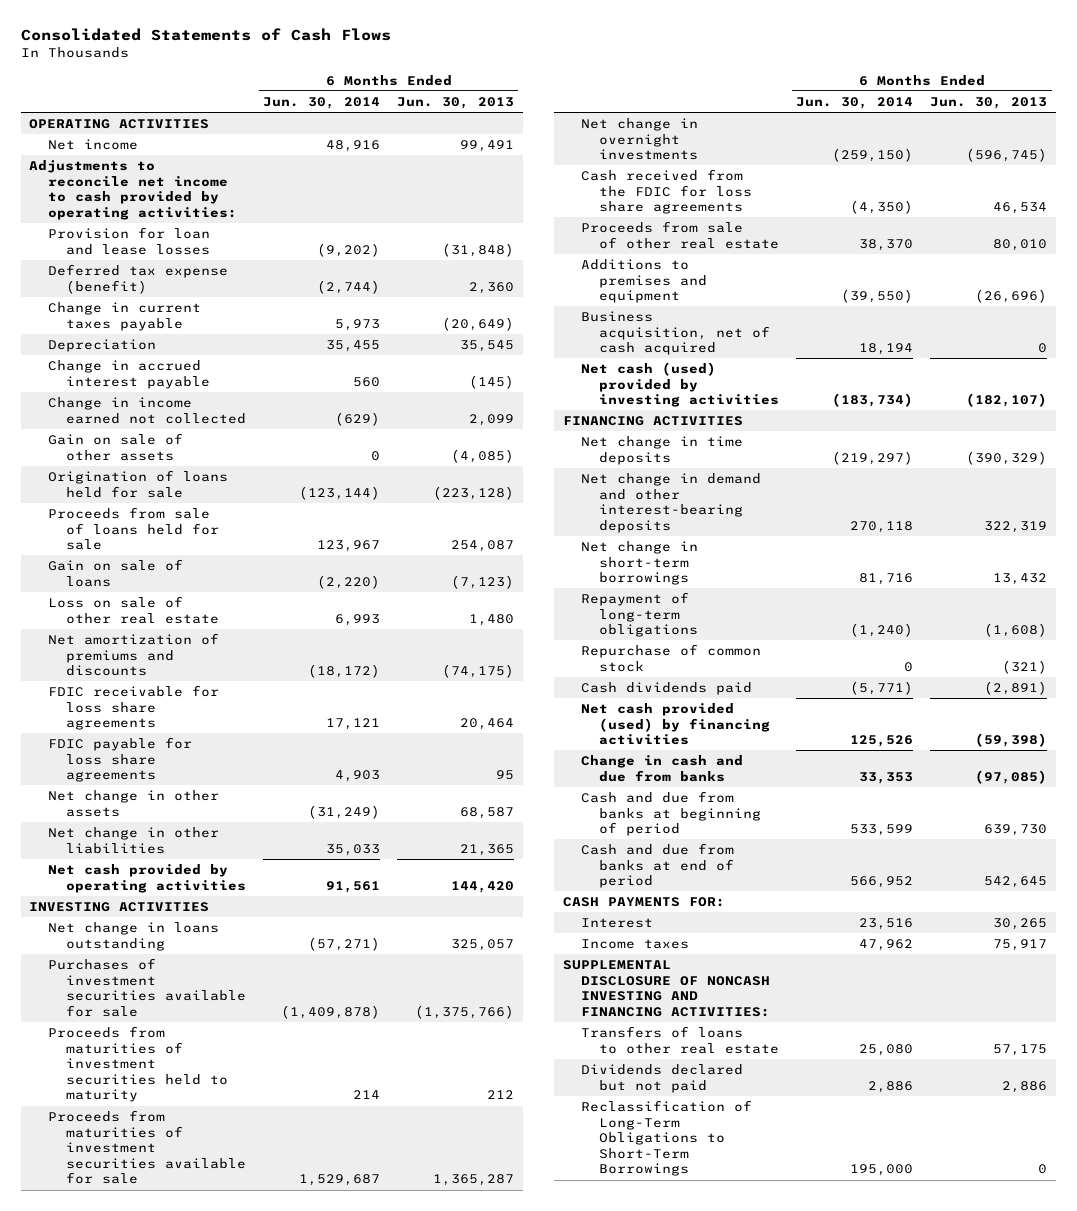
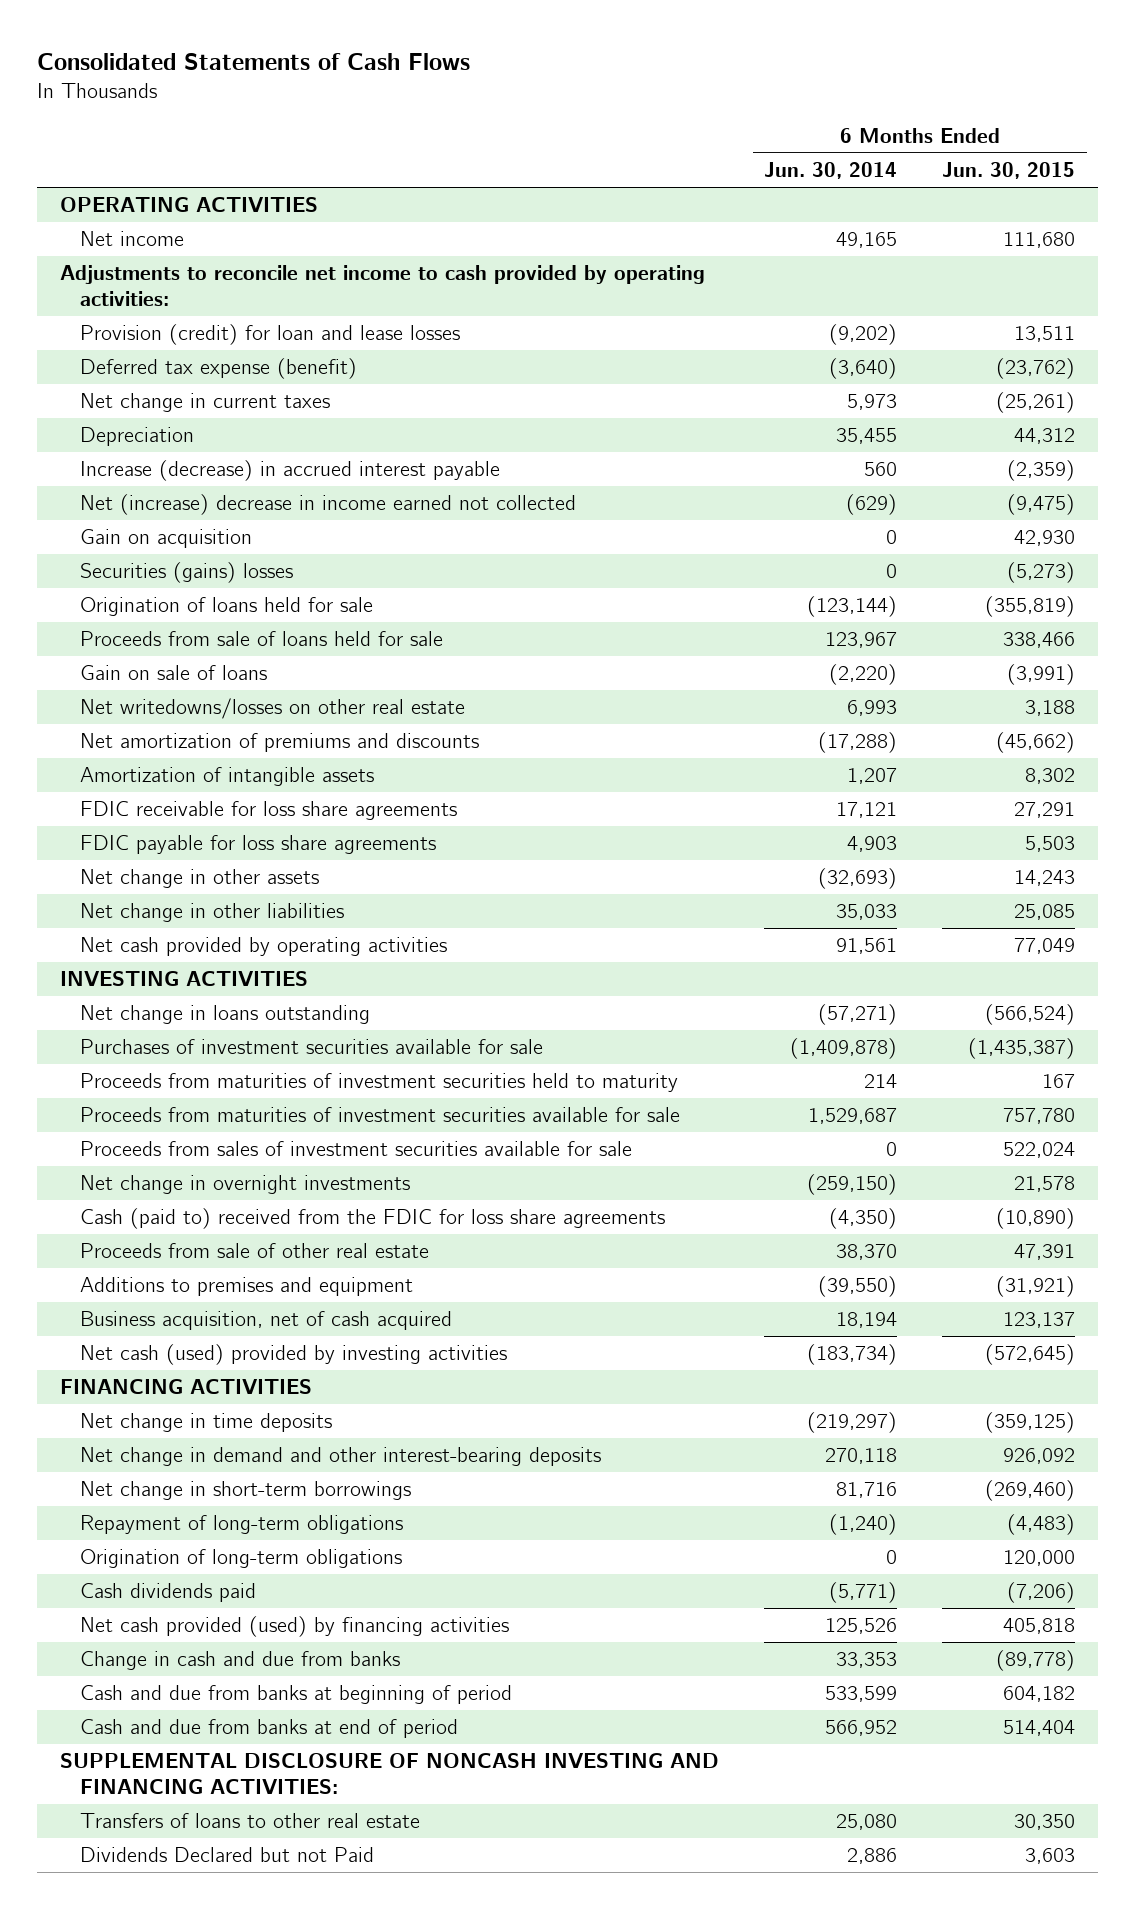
- | 6 Months Ended Jun. 30, 2014 | 6 Months Ended Jun. 30, 2013
+ | 6 Months Ended Jun. 30, 2014 | 6 Months Ended Jun. 30, 2015
- Net income | 48,916 | 99,491
+ Net income | 49,165 | 111,680
- Provision for loan and lease losses | (9,202) | (31,848)
- Deferred tax expense (benefit) | (2,744) | 2,360
- Change in current taxes payable | 5,973 | (20,649)
+ Provision (credit) for loan and lease losses | (9,202) | 13,511
+ Deferred tax expense (benefit) | (3,640) | (23,762)
+ Net change in current taxes | 5,973 | (25,261)
- Change in accrued interest payable | 560 | (145)
- Change in income earned not collected | (629) | 2,099
- Gain on sale of other assets | 0 | (4,085)
+ Increase (decrease) in accrued interest payable | 560 | (2,359)
+ Net (increase) decrease in income earned not collected | (629) | (9,475)
+ Gain on acquisition | 0 | 42,930
+ Securities (gains) losses | 0 | (5,273)
- Loss on sale of other real estate | 6,993 | 1,480
- Net amortization of premiums and discounts | (18,172) | (74,175)
+ Net writedowns/losses on other real estate | 6,993 | 3,188
+ Net amortization of premiums and discounts | (17,288) | (45,662)
+ Amortization of intangible assets | 1,207 | 8,302
- Net change in other assets | (31,249) | 68,587
+ Net change in other assets | (32,693) | 14,243
+ Proceeds from sales of investment securities available for sale | 0 | 522,024
- Cash received from the FDIC for loss share agreements | (4,350) | 46,534
+ Cash (paid to) received from the FDIC for loss share agreements | (4,350) | (10,890)
- Repurchase of common stock | 0 | (321)
+ Origination of long-term obligations | 0 | 120,000
- CASH PAYMENTS FOR:
- Interest | 23,516 | 30,265
- Income taxes | 47,962 | 75,917
- Dividends declared but not paid | 2,886 | 2,886
- Reclassification of Long-Term Obligations to Short-Term Borrowings | 195,000 | 0
+ Dividends Declared but not Paid | 2,886 | 3,603

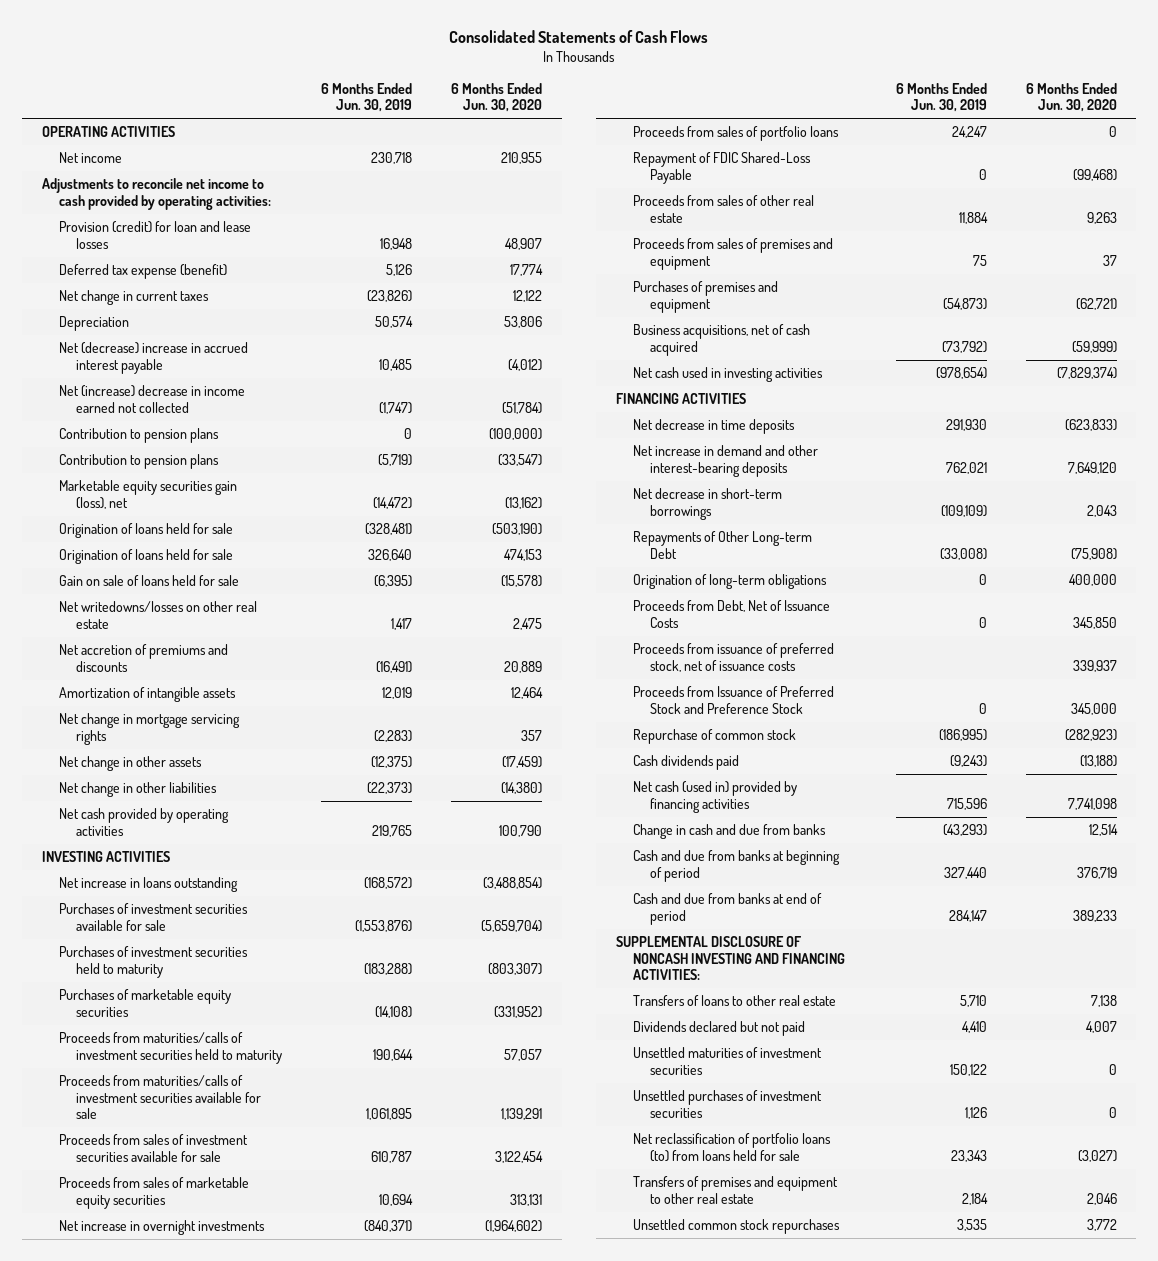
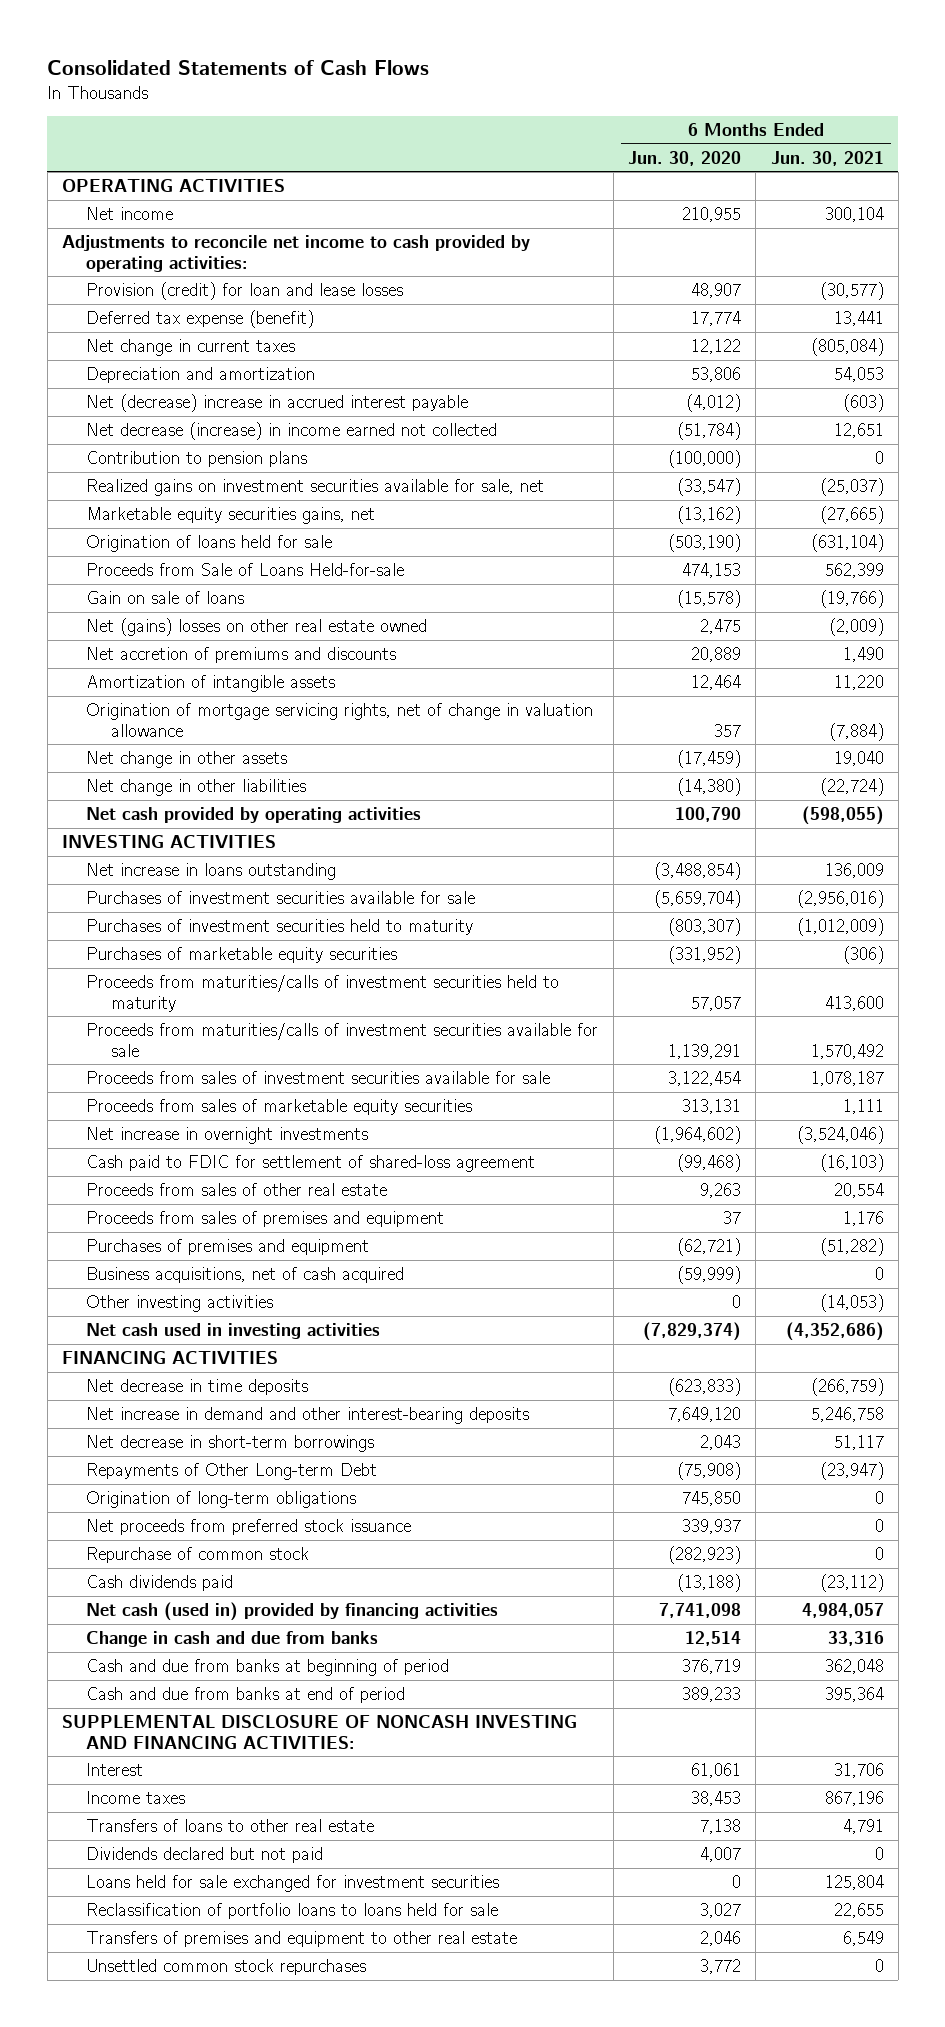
- | 6 Months Ended Jun. 30, 2019 | 6 Months Ended Jun. 30, 2020
+ | 6 Months Ended Jun. 30, 2020 | 6 Months Ended Jun. 30, 2021
- Depreciation | 50,574 | 53,806
+ Depreciation and amortization | 53,806 | 54,053
- Net (increase) decrease in income earned not collected | (1,747) | (51,784)
+ Net decrease (increase) in income earned not collected | (51,784) | 12,651
- Contribution to pension plans | (5,719) | (33,547)
- Marketable equity securities gain (loss), net | (14,472) | (13,162)
+ Realized gains on investment securities available for sale, net | (33,547) | (25,037)
+ Marketable equity securities gains, net | (13,162) | (27,665)
- Origination of loans held for sale | 326,640 | 474,153
- Gain on sale of loans held for sale | (6,395) | (15,578)
- Net writedowns/losses on other real estate | 1,417 | 2,475
+ Proceeds from Sale of Loans Held-for-sale | 474,153 | 562,399
+ Gain on sale of loans | (15,578) | (19,766)
+ Net (gains) losses on other real estate owned | 2,475 | (2,009)
- Net change in mortgage servicing rights | (2,283) | 357
+ Origination of mortgage servicing rights, net of change in valuation allowance | 357 | (7,884)
- Proceeds from sales of portfolio loans | 24,247 | 0
- Repayment of FDIC Shared-Loss Payable | 0 | (99,468)
+ Cash paid to FDIC for settlement of shared-loss agreement | (99,468) | (16,103)
+ Other investing activities | 0 | (14,053)
- Origination of long-term obligations | 0 | 400,000
- Proceeds from Debt, Net of Issuance Costs | 0 | 345,850
- Proceeds from issuance of preferred stock, net of issuance costs | | 339,937
- Proceeds from Issuance of Preferred Stock and Preference Stock | 0 | 345,000
+ Origination of long-term obligations | 745,850 | 0
+ Net proceeds from preferred stock issuance | 339,937 | 0
+ Interest | 61,061 | 31,706
+ Income taxes | 38,453 | 867,196
- Unsettled maturities of investment securities | 150,122 | 0
- Unsettled purchases of investment securities | 1,126 | 0
- Net reclassification of portfolio loans (to) from loans held for sale | 23,343 | (3,027)
+ Loans held for sale exchanged for investment securities | 0 | 125,804
+ Reclassification of portfolio loans to loans held for sale | 3,027 | 22,655

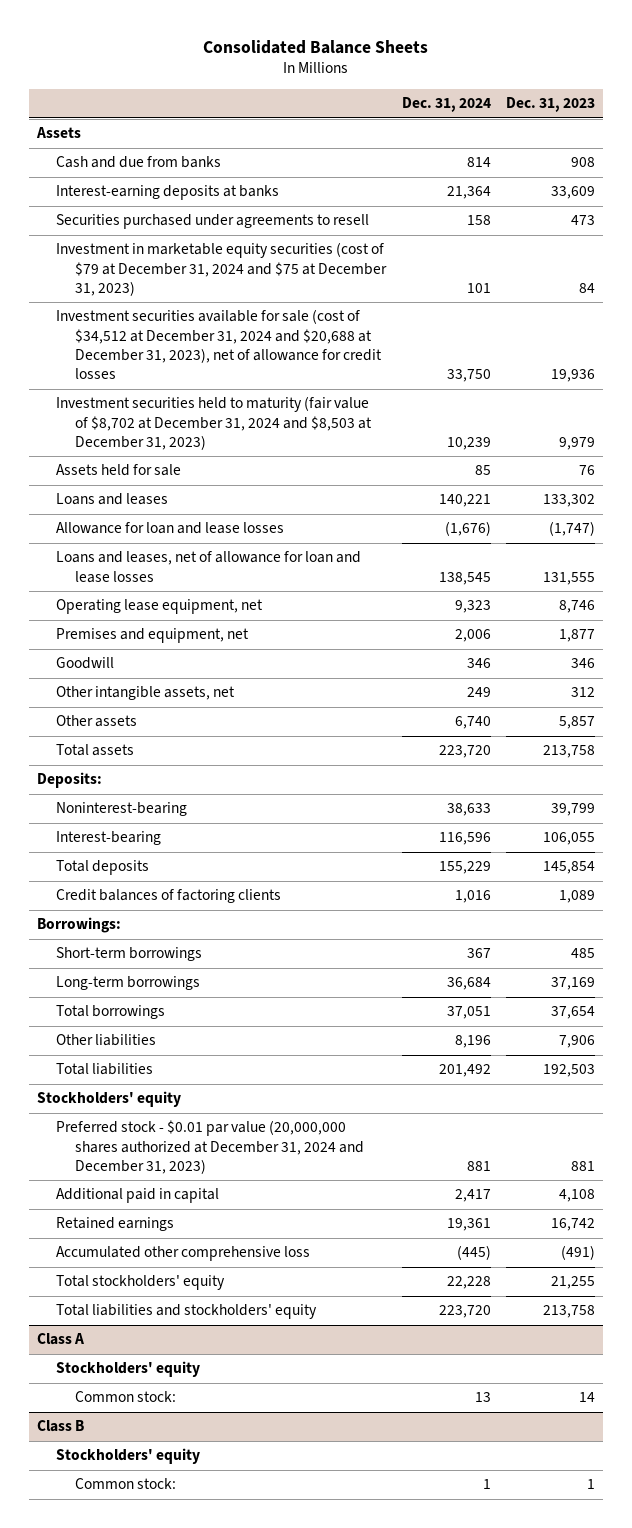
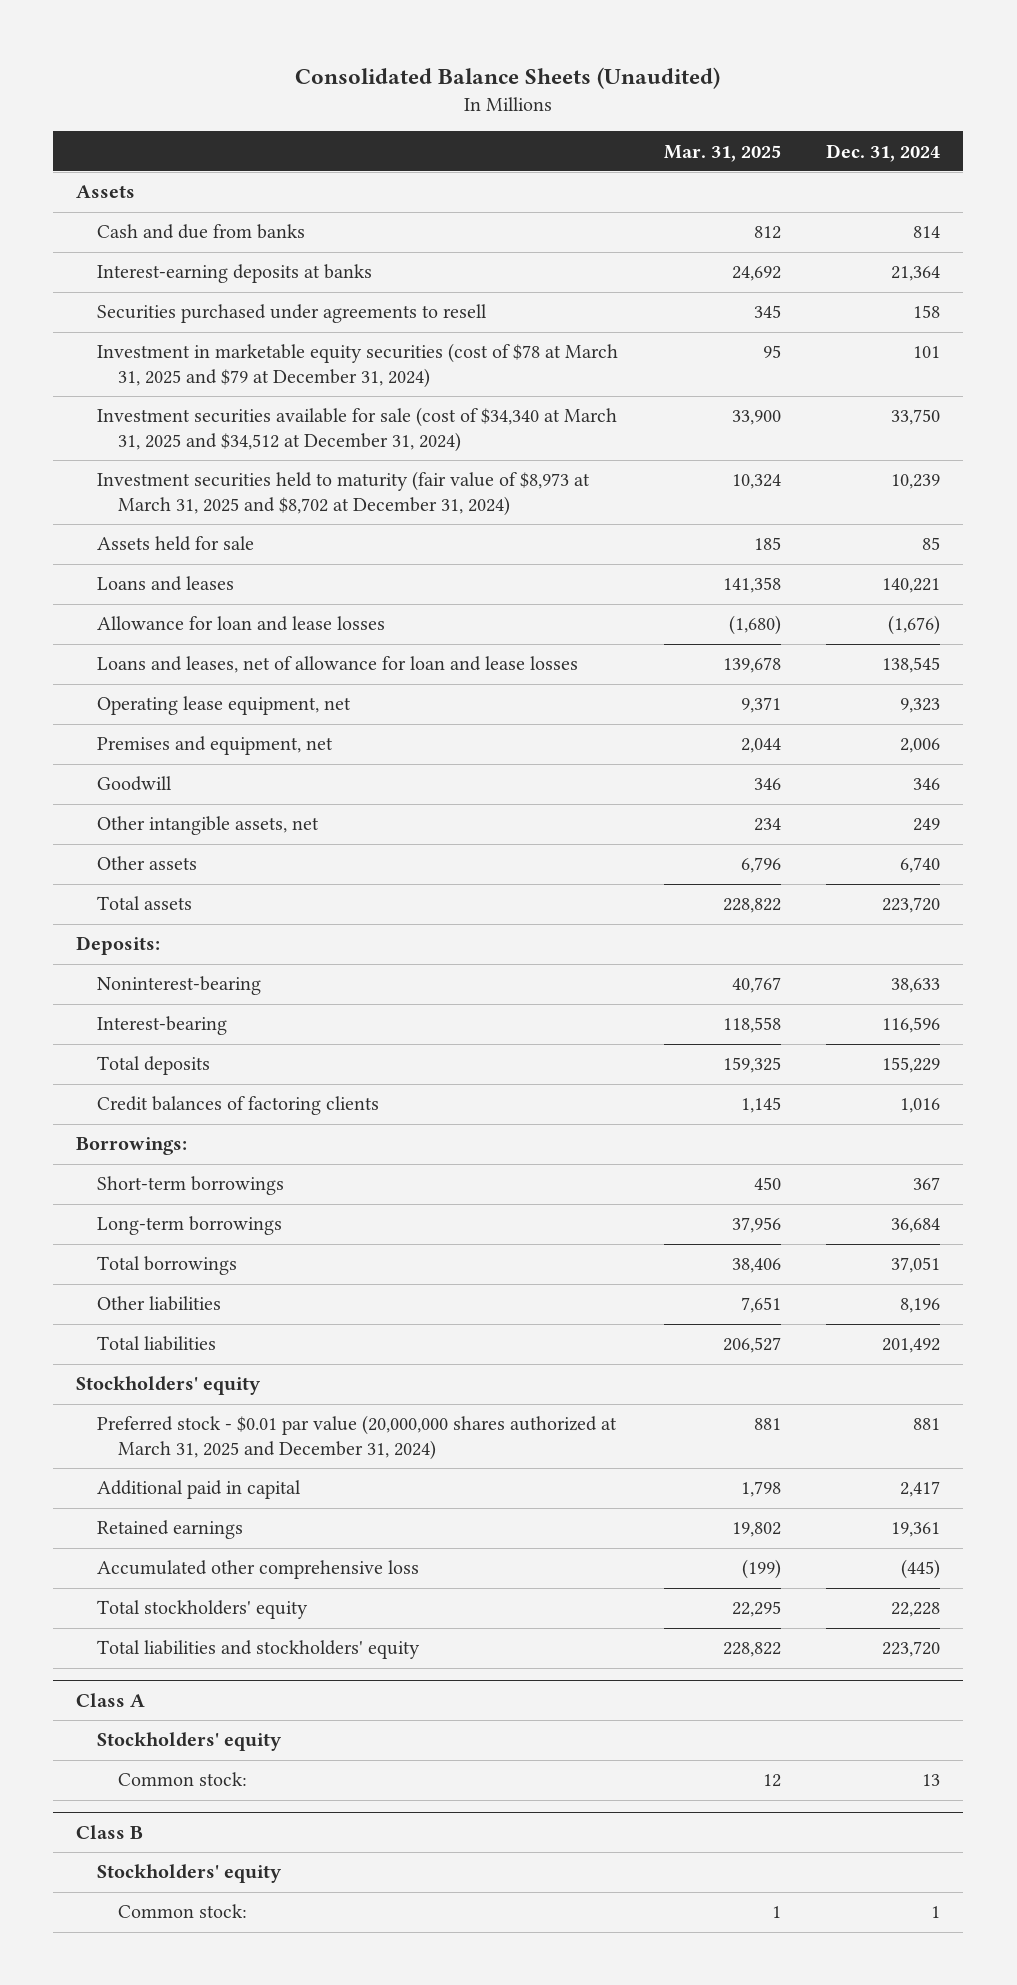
- Consolidated Balance Sheets
+ Consolidated Balance Sheets (Unaudited)
- | Dec. 31, 2024 | Dec. 31, 2023
+ | Mar. 31, 2025 | Dec. 31, 2024
- Investment in marketable equity securities (cost of $79 at December 31, 2024 and $75 at December 31, 2023) | 101 | 84
- Investment securities available for sale (cost of $34,512 at December 31, 2024 and $20,688 at December 31, 2023), net of allowance for credit losses | 33,750 | 19,936
- Investment securities held to maturity (fair value of $8,702 at December 31, 2024 and $8,503 at December 31, 2023) | 10,239 | 9,979
+ Investment in marketable equity securities (cost of $78 at March 31, 2025 and $79 at December 31, 2024) | 95 | 101
+ Investment securities available for sale (cost of $34,340 at March 31, 2025 and $34,512 at December 31, 2024) | 33,900 | 33,750
+ Investment securities held to maturity (fair value of $8,973 at March 31, 2025 and $8,702 at December 31, 2024) | 10,324 | 10,239
- Preferred stock - $0.01 par value (20,000,000 shares authorized at December 31, 2024 and December 31, 2023) | 881 | 881
+ Preferred stock - $0.01 par value (20,000,000 shares authorized at March 31, 2025 and December 31, 2024) | 881 | 881

